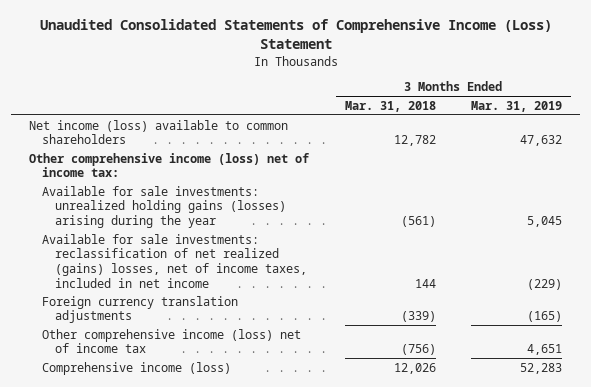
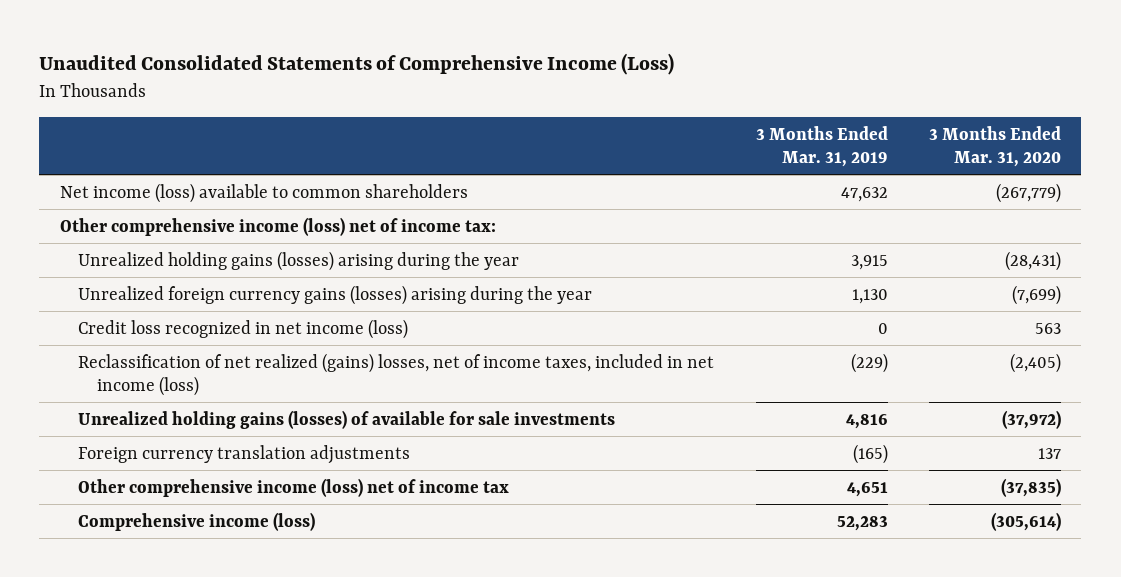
- Unaudited Consolidated Statements of Comprehensive Income (Loss) Statement
+ Unaudited Consolidated Statements of Comprehensive Income (Loss)
- | 3 Months Ended Mar. 31, 2018 | 3 Months Ended Mar. 31, 2019
+ | 3 Months Ended Mar. 31, 2019 | 3 Months Ended Mar. 31, 2020
- Available for sale investments: unrealized holding gains (losses) arising during the year | (561) | 5,045
- Available for sale investments: reclassification of net realized (gains) losses, net of income taxes, included in net income | 144 | (229)
+ Unrealized holding gains (losses) arising during the year | 3,915 | (28,431)
+ Unrealized foreign currency gains (losses) arising during the year | 1,130 | (7,699)
+ Credit loss recognized in net income (loss) | 0 | 563
+ Reclassification of net realized (gains) losses, net of income taxes, included in net income (loss) | (229) | (2,405)
+ Unrealized holding gains (losses) of available for sale investments | 4,816 | (37,972)

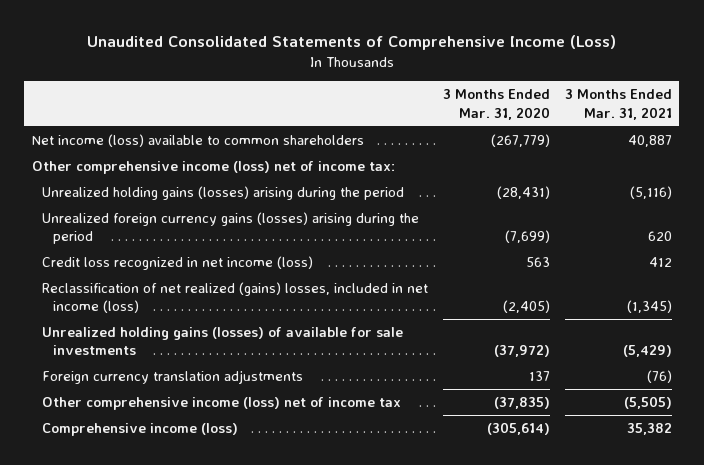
- | 3 Months Ended Mar. 31, 2019 | 3 Months Ended Mar. 31, 2020
+ | 3 Months Ended Mar. 31, 2020 | 3 Months Ended Mar. 31, 2021
- Unrealized holding gains (losses) arising during the year | 3,915 | (28,431)
- Unrealized foreign currency gains (losses) arising during the year | 1,130 | (7,699)
+ Unrealized holding gains (losses) arising during the period | (28,431) | (5,116)
+ Unrealized foreign currency gains (losses) arising during the period | (7,699) | 620
- Reclassification of net realized (gains) losses, net of income taxes, included in net income (loss) | (229) | (2,405)
+ Reclassification of net realized (gains) losses, included in net income (loss) | (2,405) | (1,345)

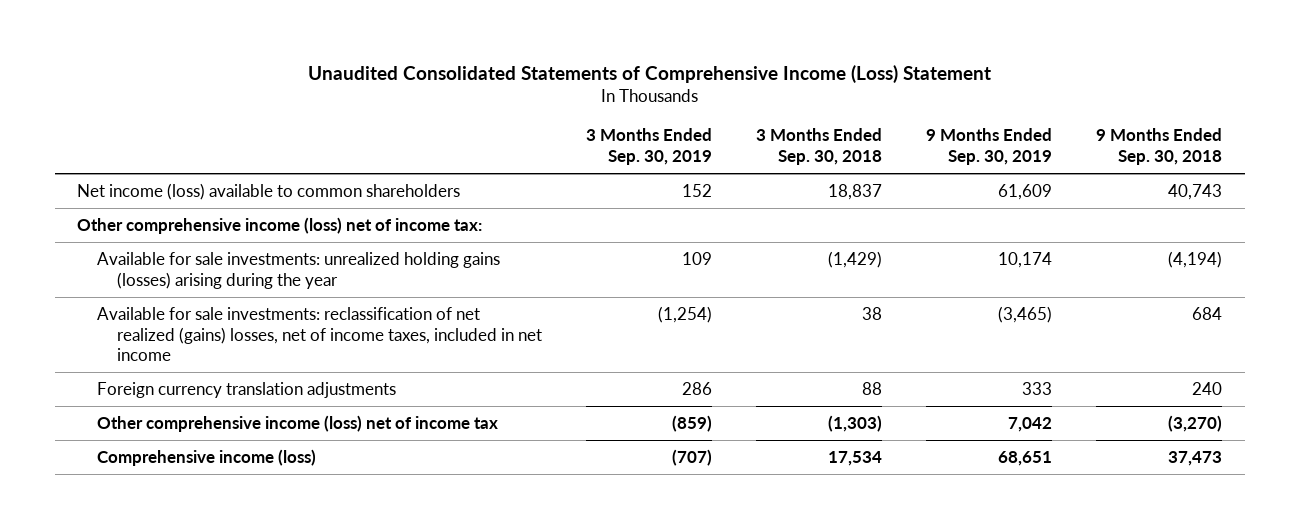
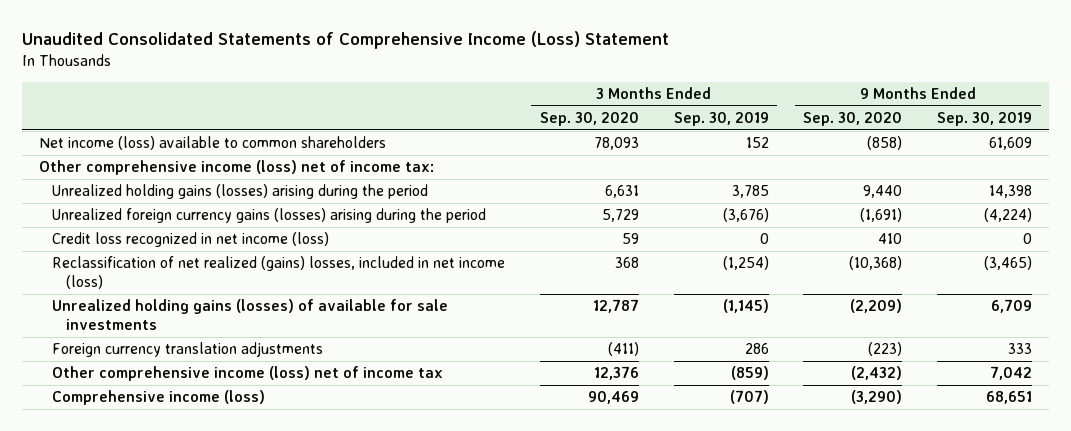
- | 3 Months Ended Sep. 30, 2019 | 3 Months Ended Sep. 30, 2018 | 9 Months Ended Sep. 30, 2019 | 9 Months Ended Sep. 30, 2018
+ | 3 Months Ended Sep. 30, 2020 | 3 Months Ended Sep. 30, 2019 | 9 Months Ended Sep. 30, 2020 | 9 Months Ended Sep. 30, 2019
- Available for sale investments: unrealized holding gains (losses) arising during the year | 109 | (1,429) | 10,174 | (4,194)
- Available for sale investments: reclassification of net realized (gains) losses, net of income taxes, included in net income | (1,254) | 38 | (3,465) | 684
+ Unrealized holding gains (losses) arising during the period | 6,631 | 3,785 | 9,440 | 14,398
+ Unrealized foreign currency gains (losses) arising during the period | 5,729 | (3,676) | (1,691) | (4,224)
+ Credit loss recognized in net income (loss) | 59 | 0 | 410 | 0
+ Reclassification of net realized (gains) losses, included in net income (loss) | 368 | (1,254) | (10,368) | (3,465)
+ Unrealized holding gains (losses) of available for sale investments | 12,787 | (1,145) | (2,209) | 6,709

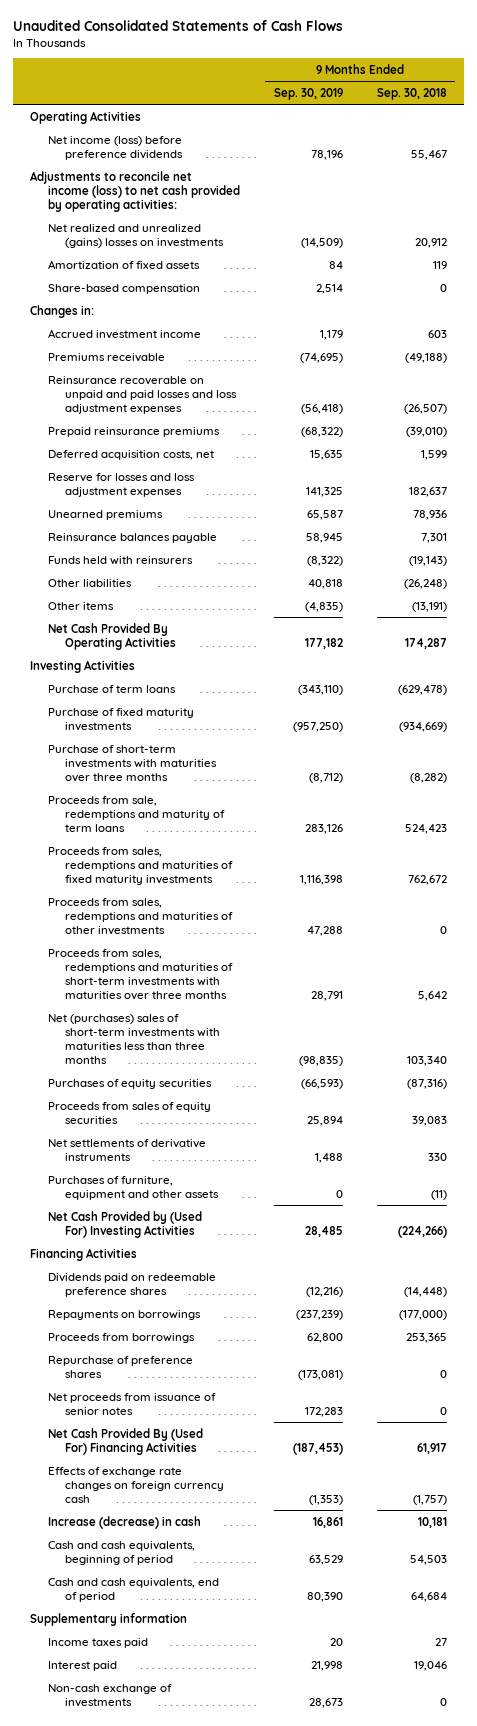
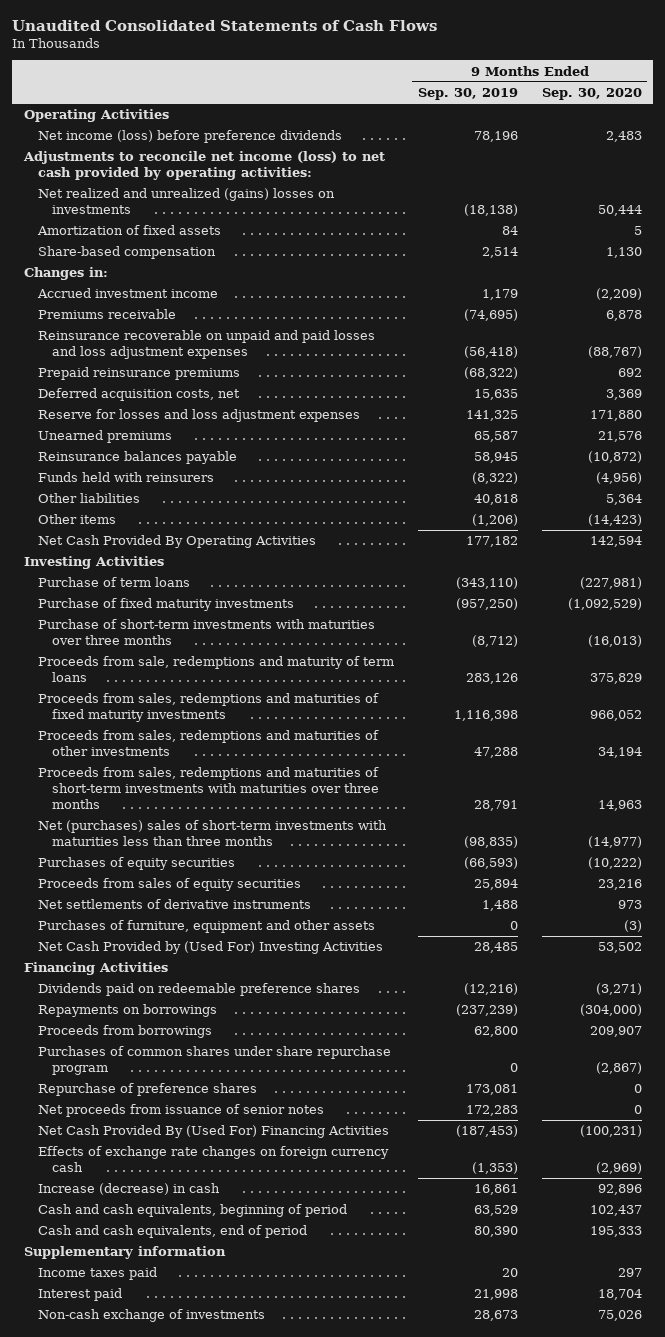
- | 9 Months Ended Sep. 30, 2019 | 9 Months Ended Sep. 30, 2018
+ | 9 Months Ended Sep. 30, 2019 | 9 Months Ended Sep. 30, 2020
- Net realized and unrealized (gains) losses on investments | (14,509) | 20,912
+ Net realized and unrealized (gains) losses on investments | (18,138) | 50,444
- Other items | (4,835) | (13,191)
+ Other items | (1,206) | (14,423)
- Repurchase of preference shares | (173,081) | 0
+ Purchases of common shares under share repurchase program | 0 | (2,867)
+ Repurchase of preference shares | 173,081 | 0

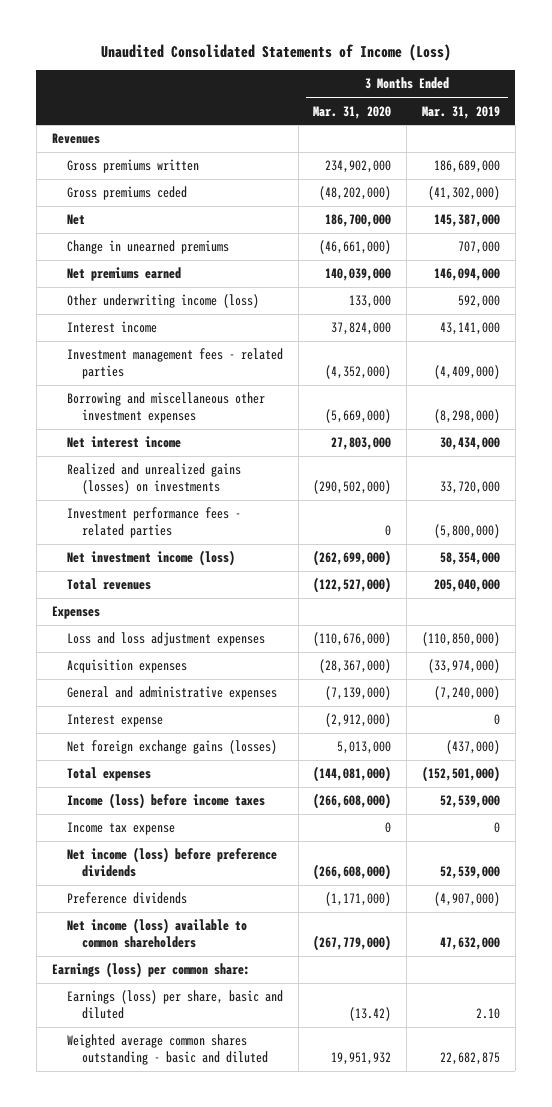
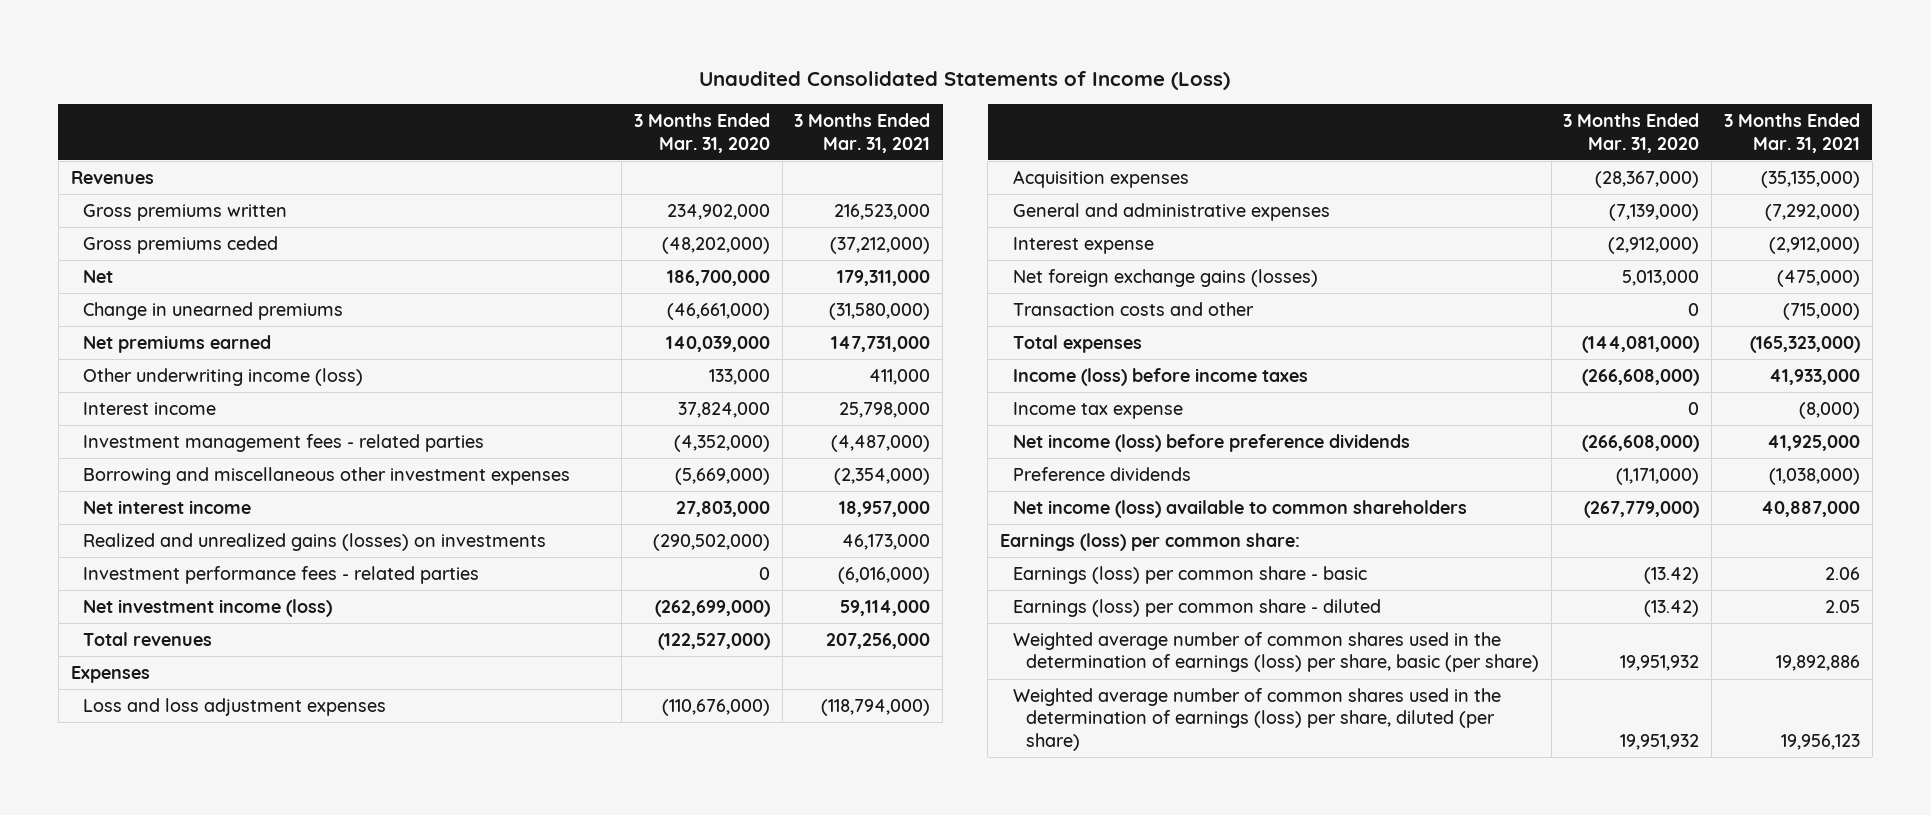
- | 3 Months Ended Mar. 31, 2020 | 3 Months Ended Mar. 31, 2019
+ | 3 Months Ended Mar. 31, 2020 | 3 Months Ended Mar. 31, 2021
+ Transaction costs and other | 0 | (715,000)
- Earnings (loss) per share, basic and diluted | (13.42) | 2.10
- Weighted average common shares outstanding - basic and diluted | 19,951,932 | 22,682,875
+ Earnings (loss) per common share - basic | (13.42) | 2.06
+ Earnings (loss) per common share - diluted | (13.42) | 2.05
+ Weighted average number of common shares used in the determination of earnings (loss) per share, basic (per share) | 19,951,932 | 19,892,886
+ Weighted average number of common shares used in the determination of earnings (loss) per share, diluted (per share) | 19,951,932 | 19,956,123

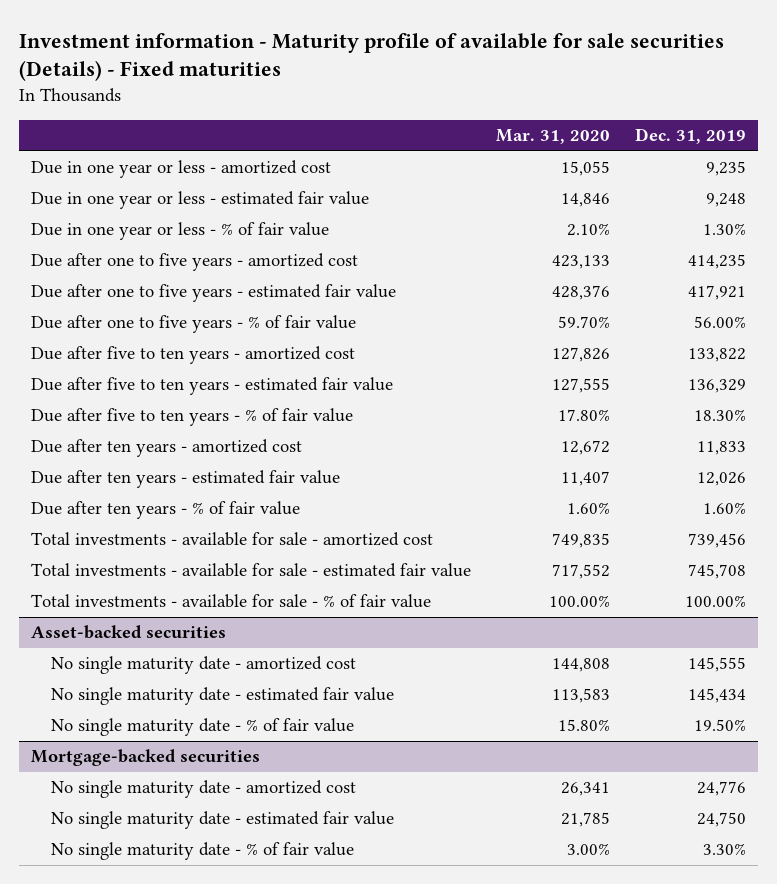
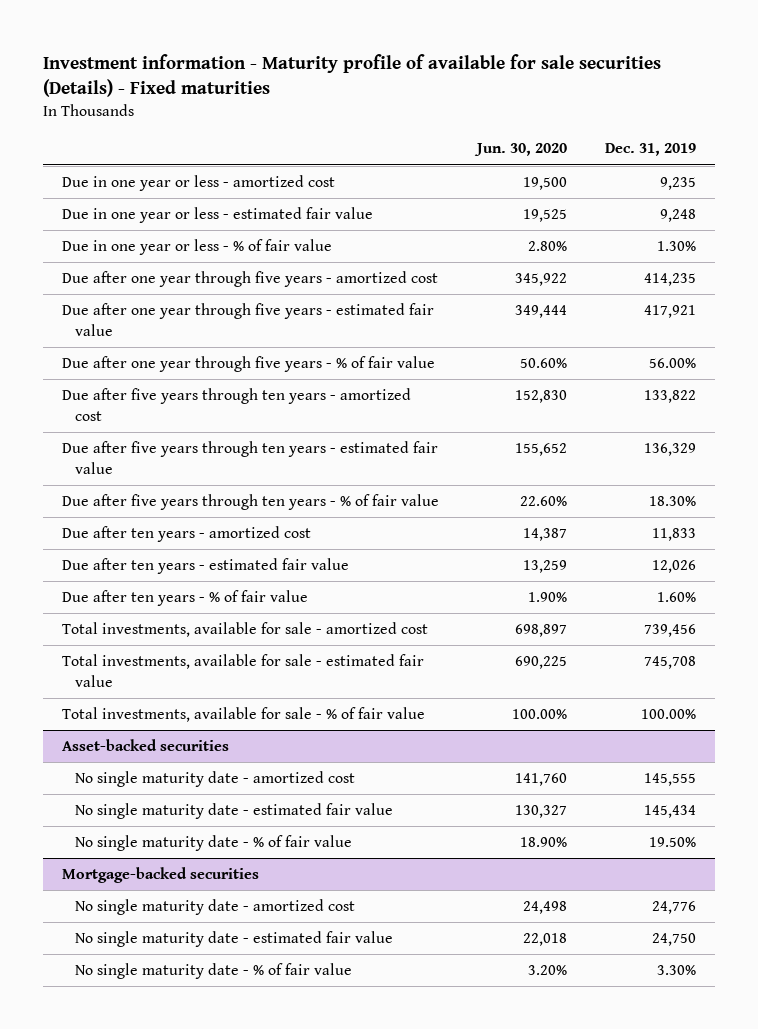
- | Mar. 31, 2020 | Dec. 31, 2019
+ | Jun. 30, 2020 | Dec. 31, 2019
- Due after one to five years - amortized cost | 423,133 | 414,235
- Due after one to five years - estimated fair value | 428,376 | 417,921
- Due after one to five years - % of fair value | 59.70% | 56.00%
- Due after five to ten years - amortized cost | 127,826 | 133,822
- Due after five to ten years - estimated fair value | 127,555 | 136,329
- Due after five to ten years - % of fair value | 17.80% | 18.30%
+ Due after one year through five years - amortized cost | 345,922 | 414,235
+ Due after one year through five years - estimated fair value | 349,444 | 417,921
+ Due after one year through five years - % of fair value | 50.60% | 56.00%
+ Due after five years through ten years - amortized cost | 152,830 | 133,822
+ Due after five years through ten years - estimated fair value | 155,652 | 136,329
+ Due after five years through ten years - % of fair value | 22.60% | 18.30%
- Total investments - available for sale - amortized cost | 749,835 | 739,456
- Total investments - available for sale - estimated fair value | 717,552 | 745,708
- Total investments - available for sale - % of fair value | 100.00% | 100.00%
+ Total investments, available for sale - amortized cost | 698,897 | 739,456
+ Total investments, available for sale - estimated fair value | 690,225 | 745,708
+ Total investments, available for sale - % of fair value | 100.00% | 100.00%

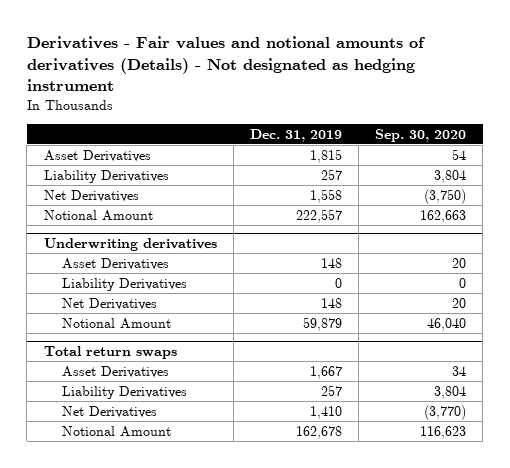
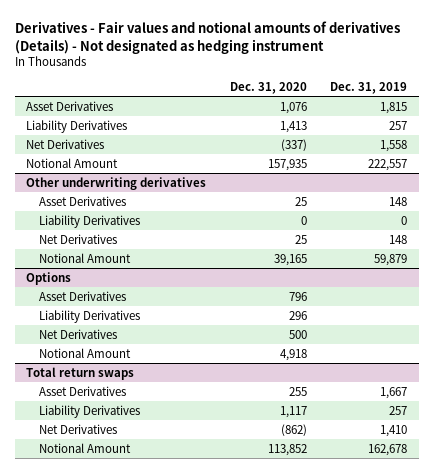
- | Dec. 31, 2019 | Sep. 30, 2020
+ | Dec. 31, 2020 | Dec. 31, 2019
- Underwriting derivatives
+ Other underwriting derivatives
+ Options
+ Asset Derivatives | 796 |
+ Liability Derivatives | 296 |
+ Net Derivatives | 500 |
+ Notional Amount | 4,918 |

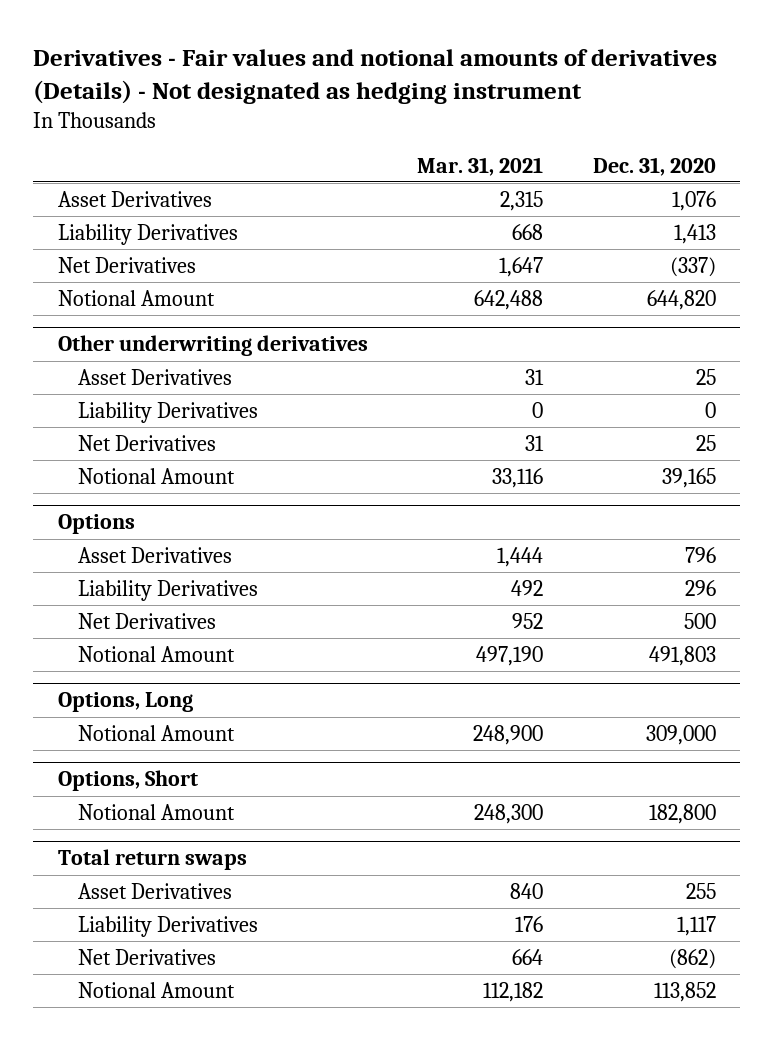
- | Dec. 31, 2020 | Dec. 31, 2019
+ | Mar. 31, 2021 | Dec. 31, 2020
- Notional Amount | 157,935 | 222,557
+ Notional Amount | 642,488 | 644,820
@ Options
- Notional Amount | 4,918 |
+ Notional Amount | 497,190 | 491,803
+ Options, Long
+ Notional Amount | 248,900 | 309,000
+ Options, Short
+ Notional Amount | 248,300 | 182,800

